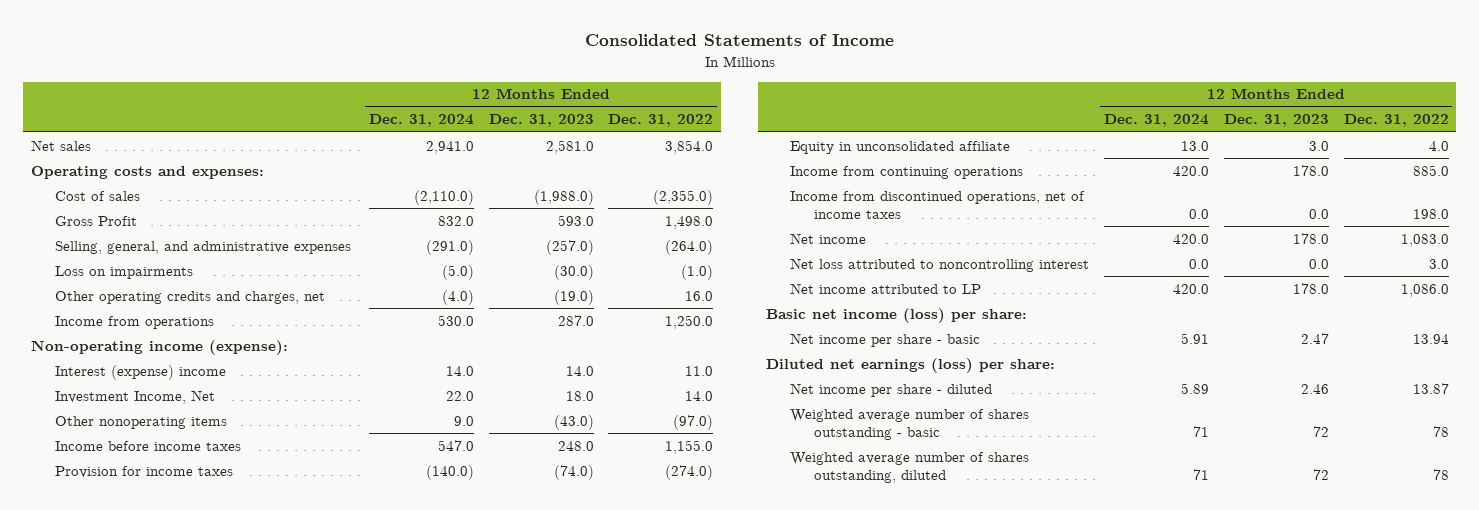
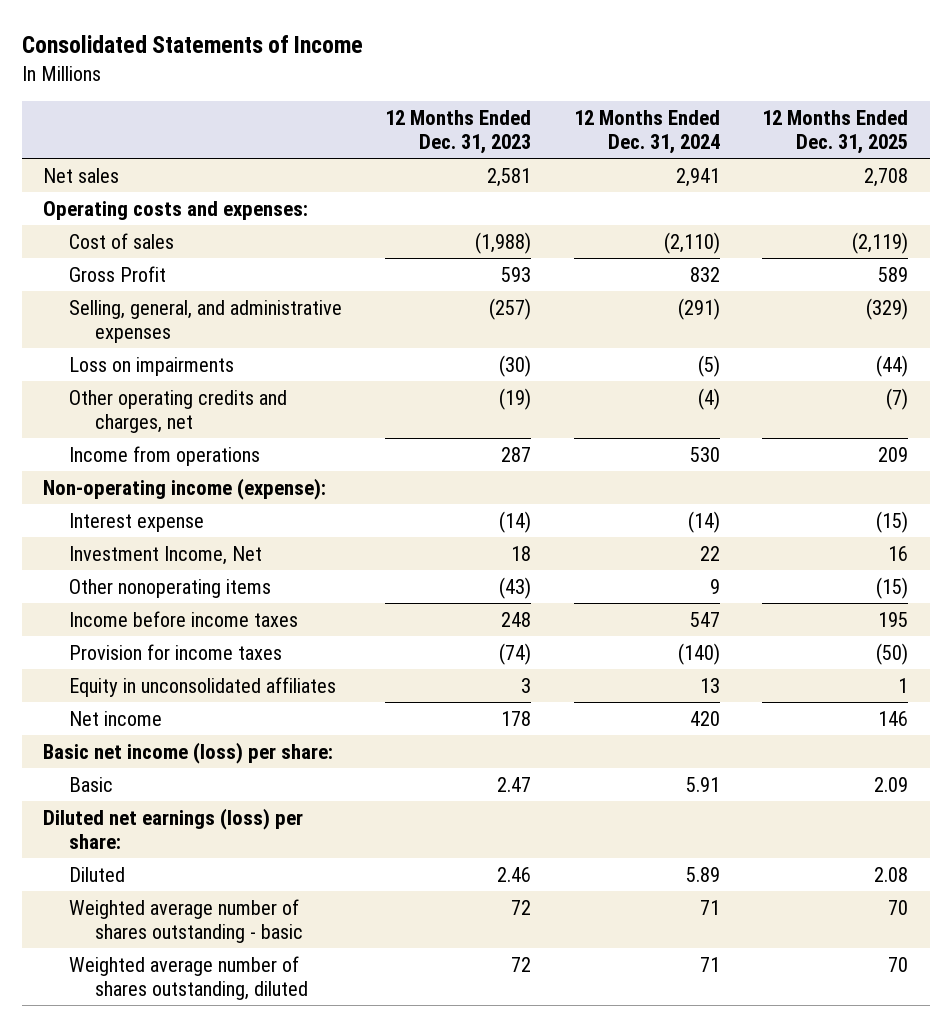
- | 12 Months Ended Dec. 31, 2024 | 12 Months Ended Dec. 31, 2023 | 12 Months Ended Dec. 31, 2022
+ | 12 Months Ended Dec. 31, 2023 | 12 Months Ended Dec. 31, 2024 | 12 Months Ended Dec. 31, 2025
- Net sales | 2,941.0 | 2,581.0 | 3,854.0
+ Net sales | 2,581 | 2,941 | 2,708
- Cost of sales | (2,110.0) | (1,988.0) | (2,355.0)
- Gross Profit | 832.0 | 593.0 | 1,498.0
- Selling, general, and administrative expenses | (291.0) | (257.0) | (264.0)
- Loss on impairments | (5.0) | (30.0) | (1.0)
- Other operating credits and charges, net | (4.0) | (19.0) | 16.0
- Income from operations | 530.0 | 287.0 | 1,250.0
+ Cost of sales | (1,988) | (2,110) | (2,119)
+ Gross Profit | 593 | 832 | 589
+ Selling, general, and administrative expenses | (257) | (291) | (329)
+ Loss on impairments | (30) | (5) | (44)
+ Other operating credits and charges, net | (19) | (4) | (7)
+ Income from operations | 287 | 530 | 209
- Interest (expense) income | 14.0 | 14.0 | 11.0
- Investment Income, Net | 22.0 | 18.0 | 14.0
- Other nonoperating items | 9.0 | (43.0) | (97.0)
- Income before income taxes | 547.0 | 248.0 | 1,155.0
- Provision for income taxes | (140.0) | (74.0) | (274.0)
- Equity in unconsolidated affiliate | 13.0 | 3.0 | 4.0
- Income from continuing operations | 420.0 | 178.0 | 885.0
- Income from discontinued operations, net of income taxes | 0.0 | 0.0 | 198.0
- Net income | 420.0 | 178.0 | 1,083.0
- Net loss attributed to noncontrolling interest | 0.0 | 0.0 | 3.0
- Net income attributed to LP | 420.0 | 178.0 | 1,086.0
+ Interest expense | (14) | (14) | (15)
+ Investment Income, Net | 18 | 22 | 16
+ Other nonoperating items | (43) | 9 | (15)
+ Income before income taxes | 248 | 547 | 195
+ Provision for income taxes | (74) | (140) | (50)
+ Equity in unconsolidated affiliates | 3 | 13 | 1
+ Net income | 178 | 420 | 146
- Net income per share - basic | 5.91 | 2.47 | 13.94
+ Basic | 2.47 | 5.91 | 2.09
- Net income per share - diluted | 5.89 | 2.46 | 13.87
+ Diluted | 2.46 | 5.89 | 2.08

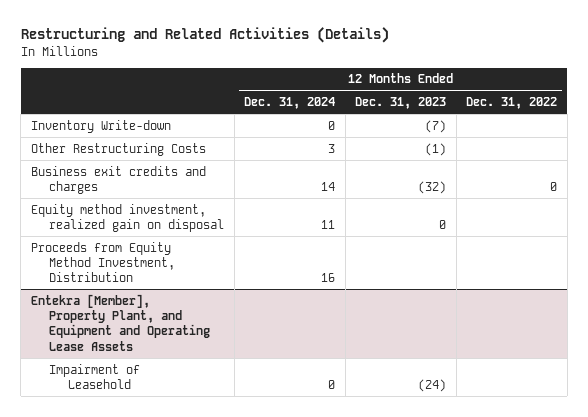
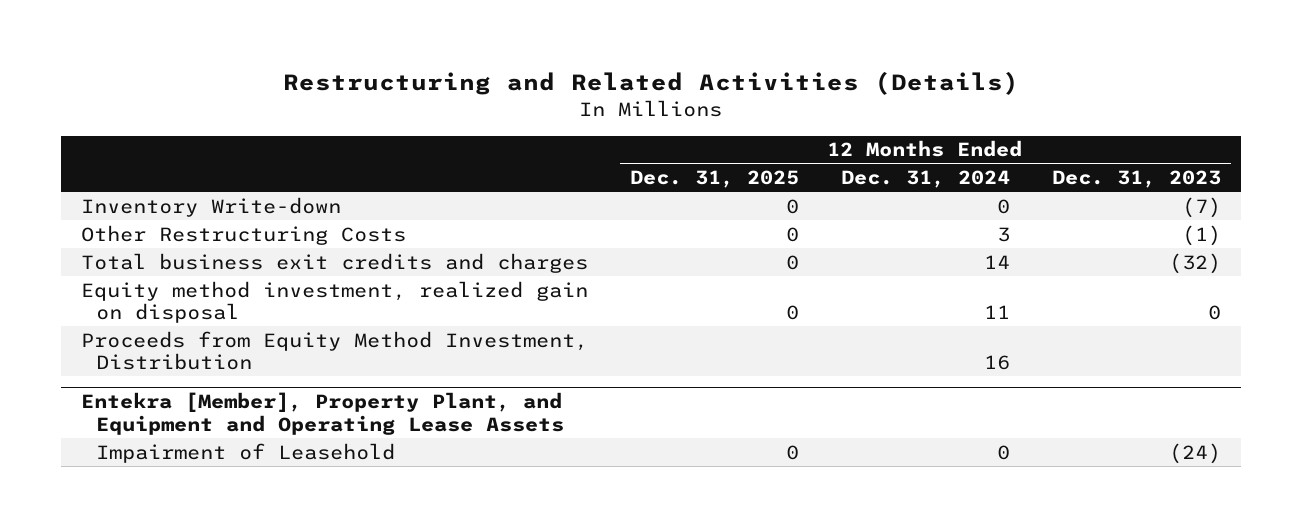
- | 12 Months Ended Dec. 31, 2024 | 12 Months Ended Dec. 31, 2023 | 12 Months Ended Dec. 31, 2022
+ | 12 Months Ended Dec. 31, 2025 | 12 Months Ended Dec. 31, 2024 | 12 Months Ended Dec. 31, 2023
- Business exit credits and charges | 14 | (32) | 0
+ Total business exit credits and charges | 0 | 14 | (32)

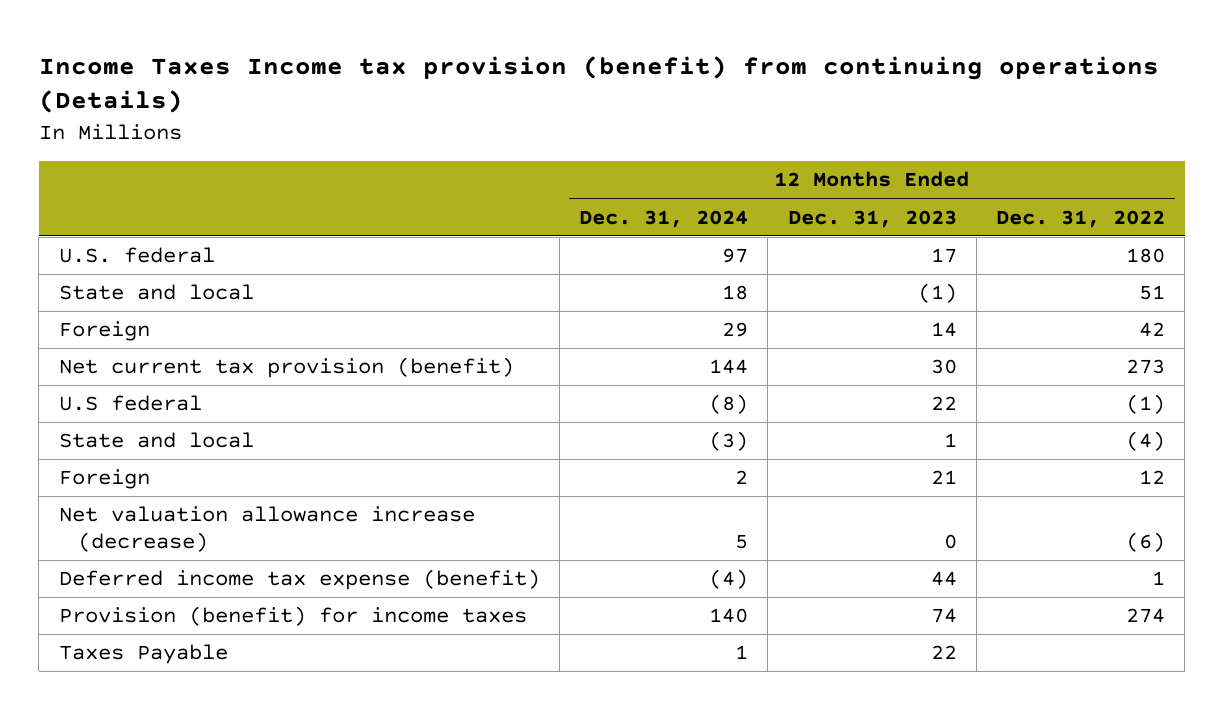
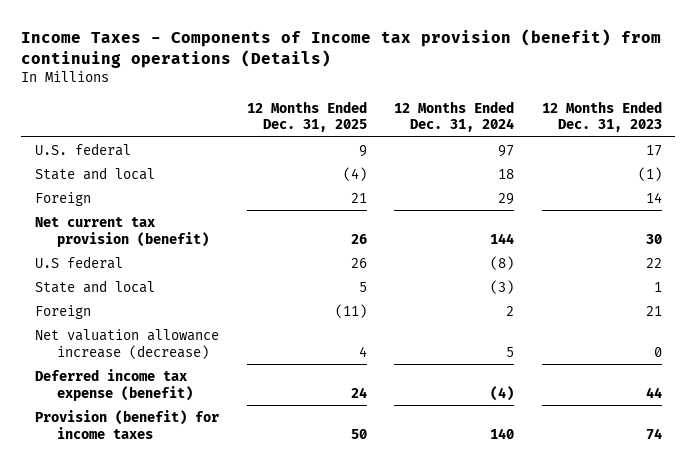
- Income Taxes Income tax provision (benefit) from continuing operations (Details)
+ Income Taxes - Components of Income tax provision (benefit) from continuing operations (Details)
- | 12 Months Ended Dec. 31, 2024 | 12 Months Ended Dec. 31, 2023 | 12 Months Ended Dec. 31, 2022
+ | 12 Months Ended Dec. 31, 2025 | 12 Months Ended Dec. 31, 2024 | 12 Months Ended Dec. 31, 2023
- Taxes Payable | 1 | 22 |

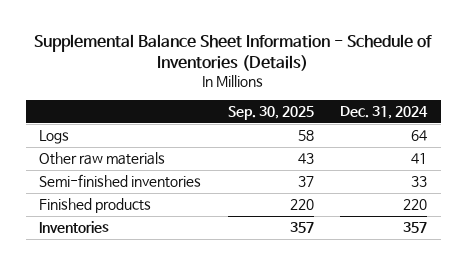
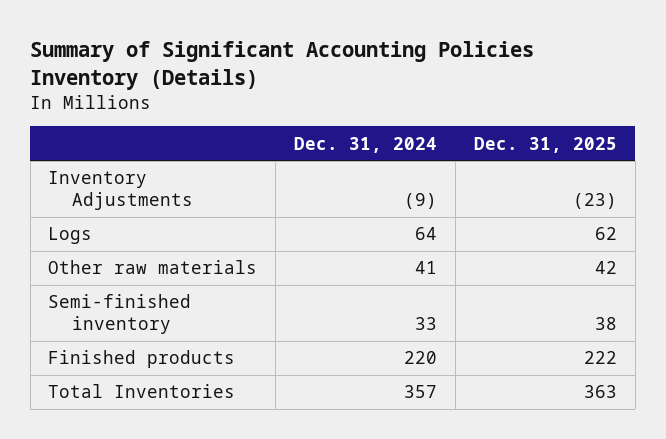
- Supplemental Balance Sheet Information - Schedule of Inventories (Details)
+ Summary of Significant Accounting Policies Inventory (Details)
- | Sep. 30, 2025 | Dec. 31, 2024
+ | Dec. 31, 2024 | Dec. 31, 2025
+ Inventory Adjustments | (9) | (23)
- Semi-finished inventories | 37 | 33
+ Semi-finished inventory | 33 | 38
- Inventories | 357 | 357
+ Total Inventories | 357 | 363

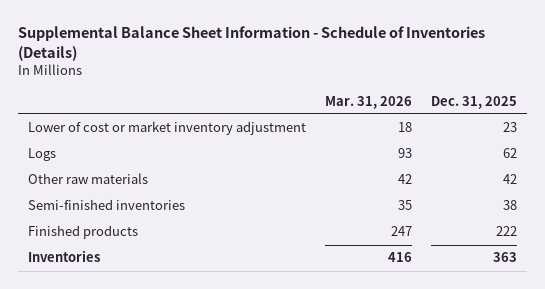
- Summary of Significant Accounting Policies Inventory (Details)
+ Supplemental Balance Sheet Information - Schedule of Inventories (Details)
- | Dec. 31, 2024 | Dec. 31, 2025
+ | Mar. 31, 2026 | Dec. 31, 2025
- Inventory Adjustments | (9) | (23)
+ Lower of cost or market inventory adjustment | 18 | 23
- Semi-finished inventory | 33 | 38
+ Semi-finished inventories | 35 | 38
- Total Inventories | 357 | 363
+ Inventories | 416 | 363

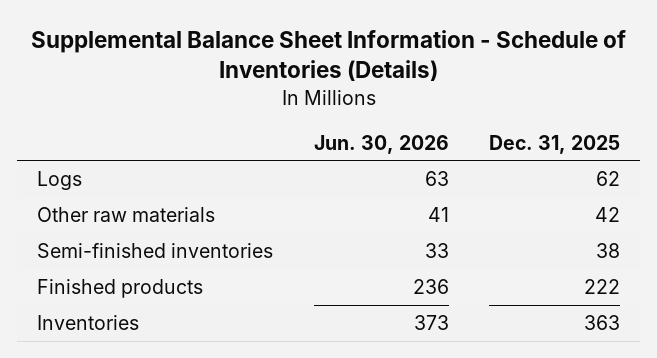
- | Mar. 31, 2026 | Dec. 31, 2025
+ | Jun. 30, 2026 | Dec. 31, 2025
- Lower of cost or market inventory adjustment | 18 | 23

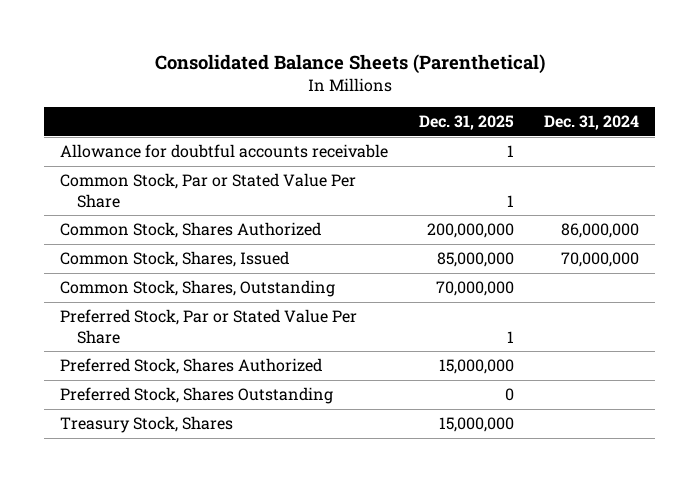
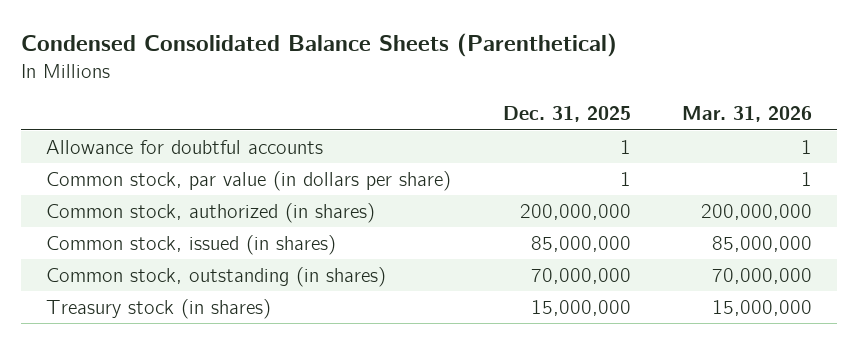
- Consolidated Balance Sheets (Parenthetical)
+ Condensed Consolidated Balance Sheets (Parenthetical)
- | Dec. 31, 2025 | Dec. 31, 2024
+ | Dec. 31, 2025 | Mar. 31, 2026
- Allowance for doubtful accounts receivable | 1 |
- Common Stock, Par or Stated Value Per Share | 1 |
- Common Stock, Shares Authorized | 200,000,000 | 86,000,000
- Common Stock, Shares, Issued | 85,000,000 | 70,000,000
- Common Stock, Shares, Outstanding | 70,000,000 |
- Preferred Stock, Par or Stated Value Per Share | 1 |
- Preferred Stock, Shares Authorized | 15,000,000 |
- Preferred Stock, Shares Outstanding | 0 |
- Treasury Stock, Shares | 15,000,000 |
+ Allowance for doubtful accounts | 1 | 1
+ Common stock, par value (in dollars per share) | 1 | 1
+ Common stock, authorized (in shares) | 200,000,000 | 200,000,000
+ Common stock, issued (in shares) | 85,000,000 | 85,000,000
+ Common stock, outstanding (in shares) | 70,000,000 | 70,000,000
+ Treasury stock (in shares) | 15,000,000 | 15,000,000

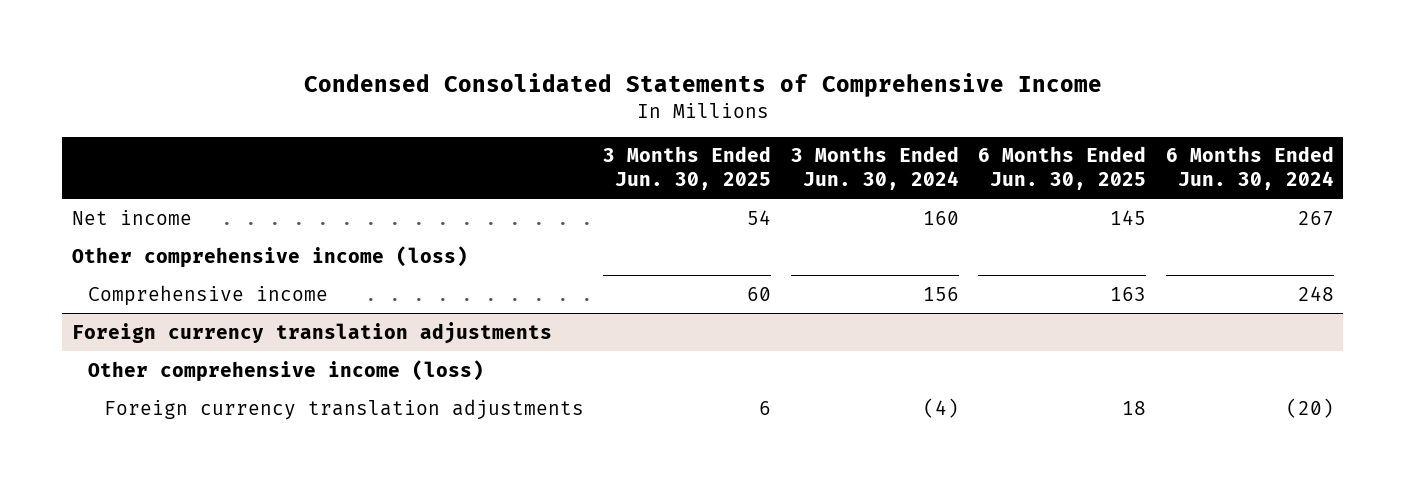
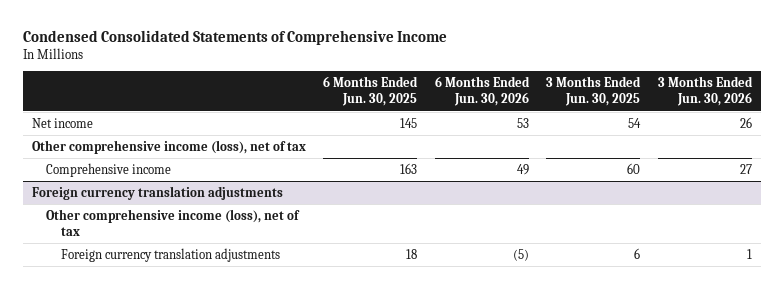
- | 3 Months Ended Jun. 30, 2025 | 3 Months Ended Jun. 30, 2024 | 6 Months Ended Jun. 30, 2025 | 6 Months Ended Jun. 30, 2024
+ | 6 Months Ended Jun. 30, 2025 | 6 Months Ended Jun. 30, 2026 | 3 Months Ended Jun. 30, 2025 | 3 Months Ended Jun. 30, 2026
- Other comprehensive income (loss)
+ Other comprehensive income (loss), net of tax
@ Foreign currency translation adjustments
- Other comprehensive income (loss)
+ Other comprehensive income (loss), net of tax

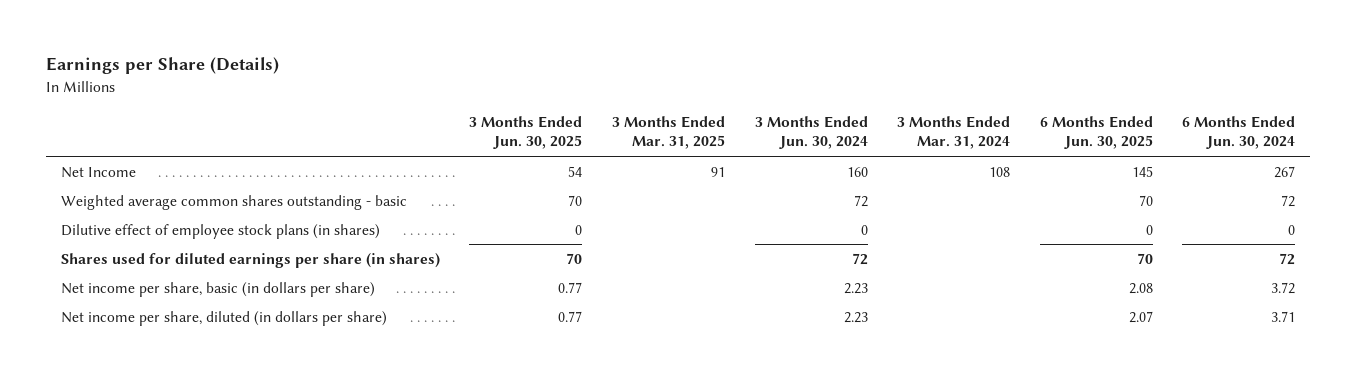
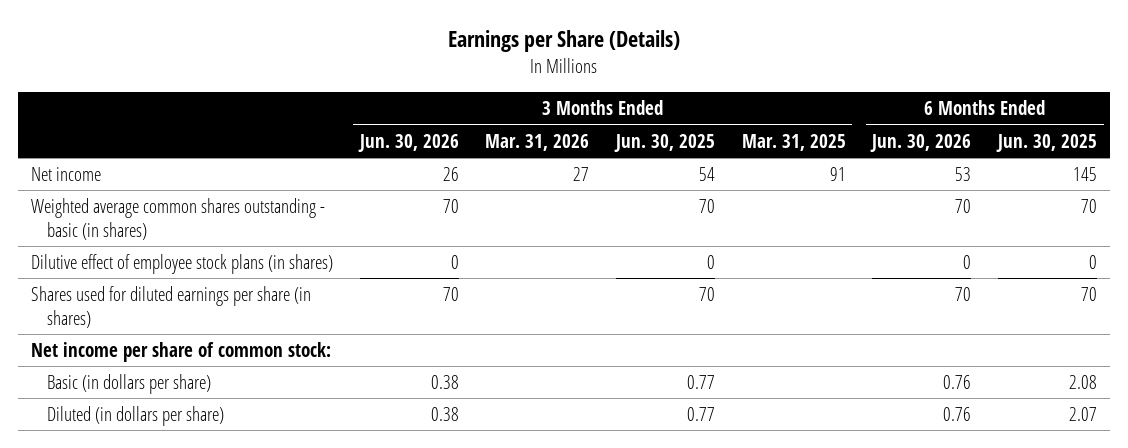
- | 3 Months Ended Jun. 30, 2025 | 3 Months Ended Mar. 31, 2025 | 3 Months Ended Jun. 30, 2024 | 3 Months Ended Mar. 31, 2024 | 6 Months Ended Jun. 30, 2025 | 6 Months Ended Jun. 30, 2024
+ | 3 Months Ended Jun. 30, 2026 | 3 Months Ended Mar. 31, 2026 | 3 Months Ended Jun. 30, 2025 | 3 Months Ended Mar. 31, 2025 | 6 Months Ended Jun. 30, 2026 | 6 Months Ended Jun. 30, 2025
- Net Income | 54 | 91 | 160 | 108 | 145 | 267
- Weighted average common shares outstanding - basic | 70 | | 72 | | 70 | 72
+ Net income | 26 | 27 | 54 | 91 | 53 | 145
+ Weighted average common shares outstanding - basic (in shares) | 70 | | 70 | | 70 | 70
- Net income per share, basic (in dollars per share) | 0.77 | | 2.23 | | 2.08 | 3.72
- Net income per share, diluted (in dollars per share) | 0.77 | | 2.23 | | 2.07 | 3.71
+ Net income per share of common stock:
+ Basic (in dollars per share) | 0.38 | | 0.77 | | 0.76 | 2.08
+ Diluted (in dollars per share) | 0.38 | | 0.77 | | 0.76 | 2.07

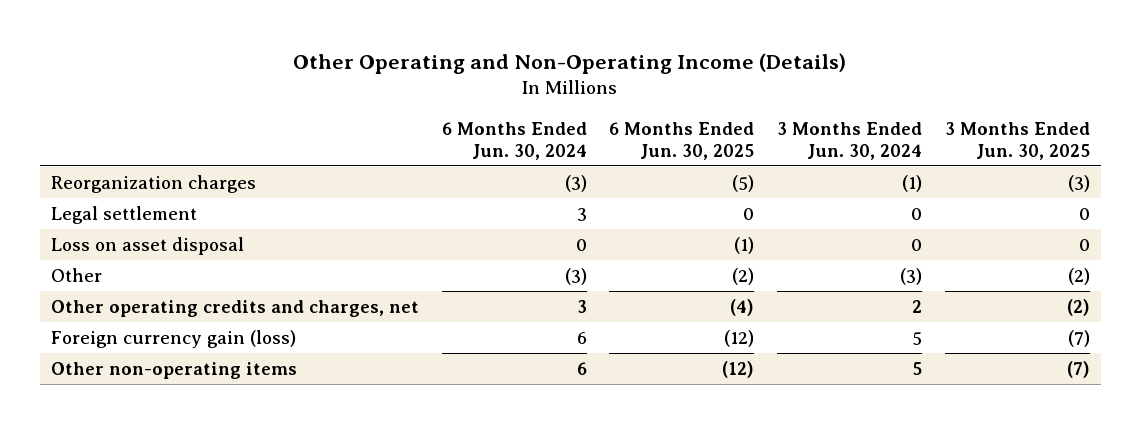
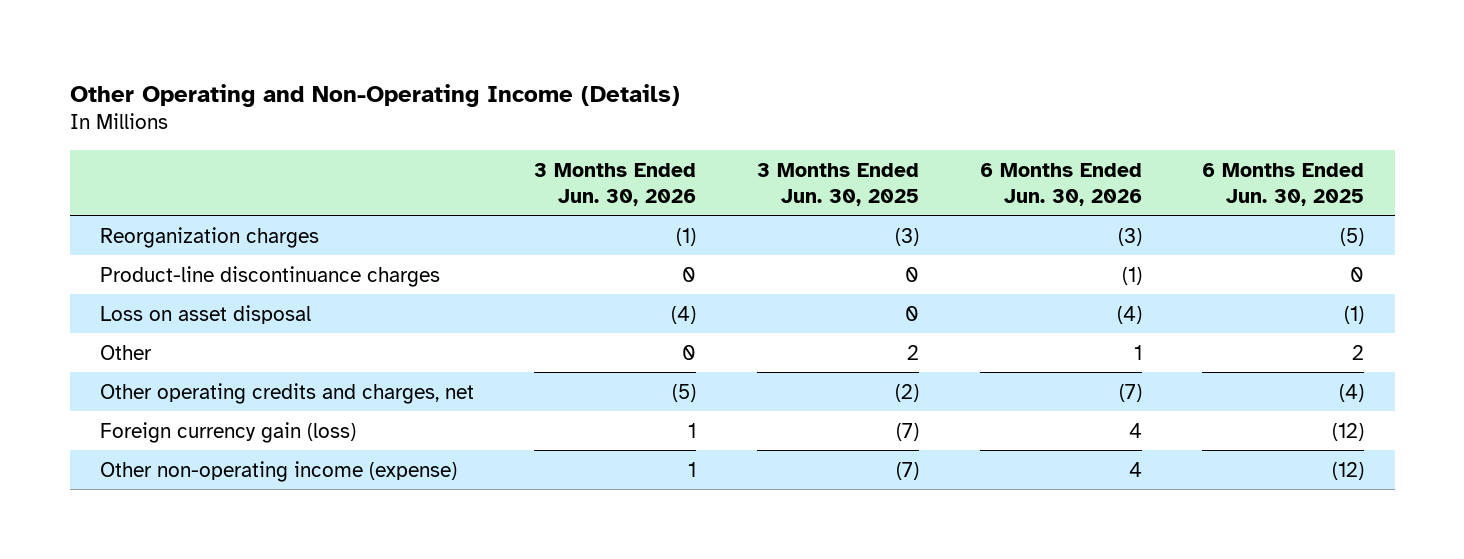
- | 6 Months Ended Jun. 30, 2024 | 6 Months Ended Jun. 30, 2025 | 3 Months Ended Jun. 30, 2024 | 3 Months Ended Jun. 30, 2025
+ | 3 Months Ended Jun. 30, 2026 | 3 Months Ended Jun. 30, 2025 | 6 Months Ended Jun. 30, 2026 | 6 Months Ended Jun. 30, 2025
- Legal settlement | 3 | 0 | 0 | 0
+ Product-line discontinuance charges | 0 | 0 | (1) | 0
- Other | (3) | (2) | (3) | (2)
+ Other | 0 | 2 | 1 | 2
- Other non-operating items | 6 | (12) | 5 | (7)
+ Other non-operating income (expense) | 1 | (7) | 4 | (12)

